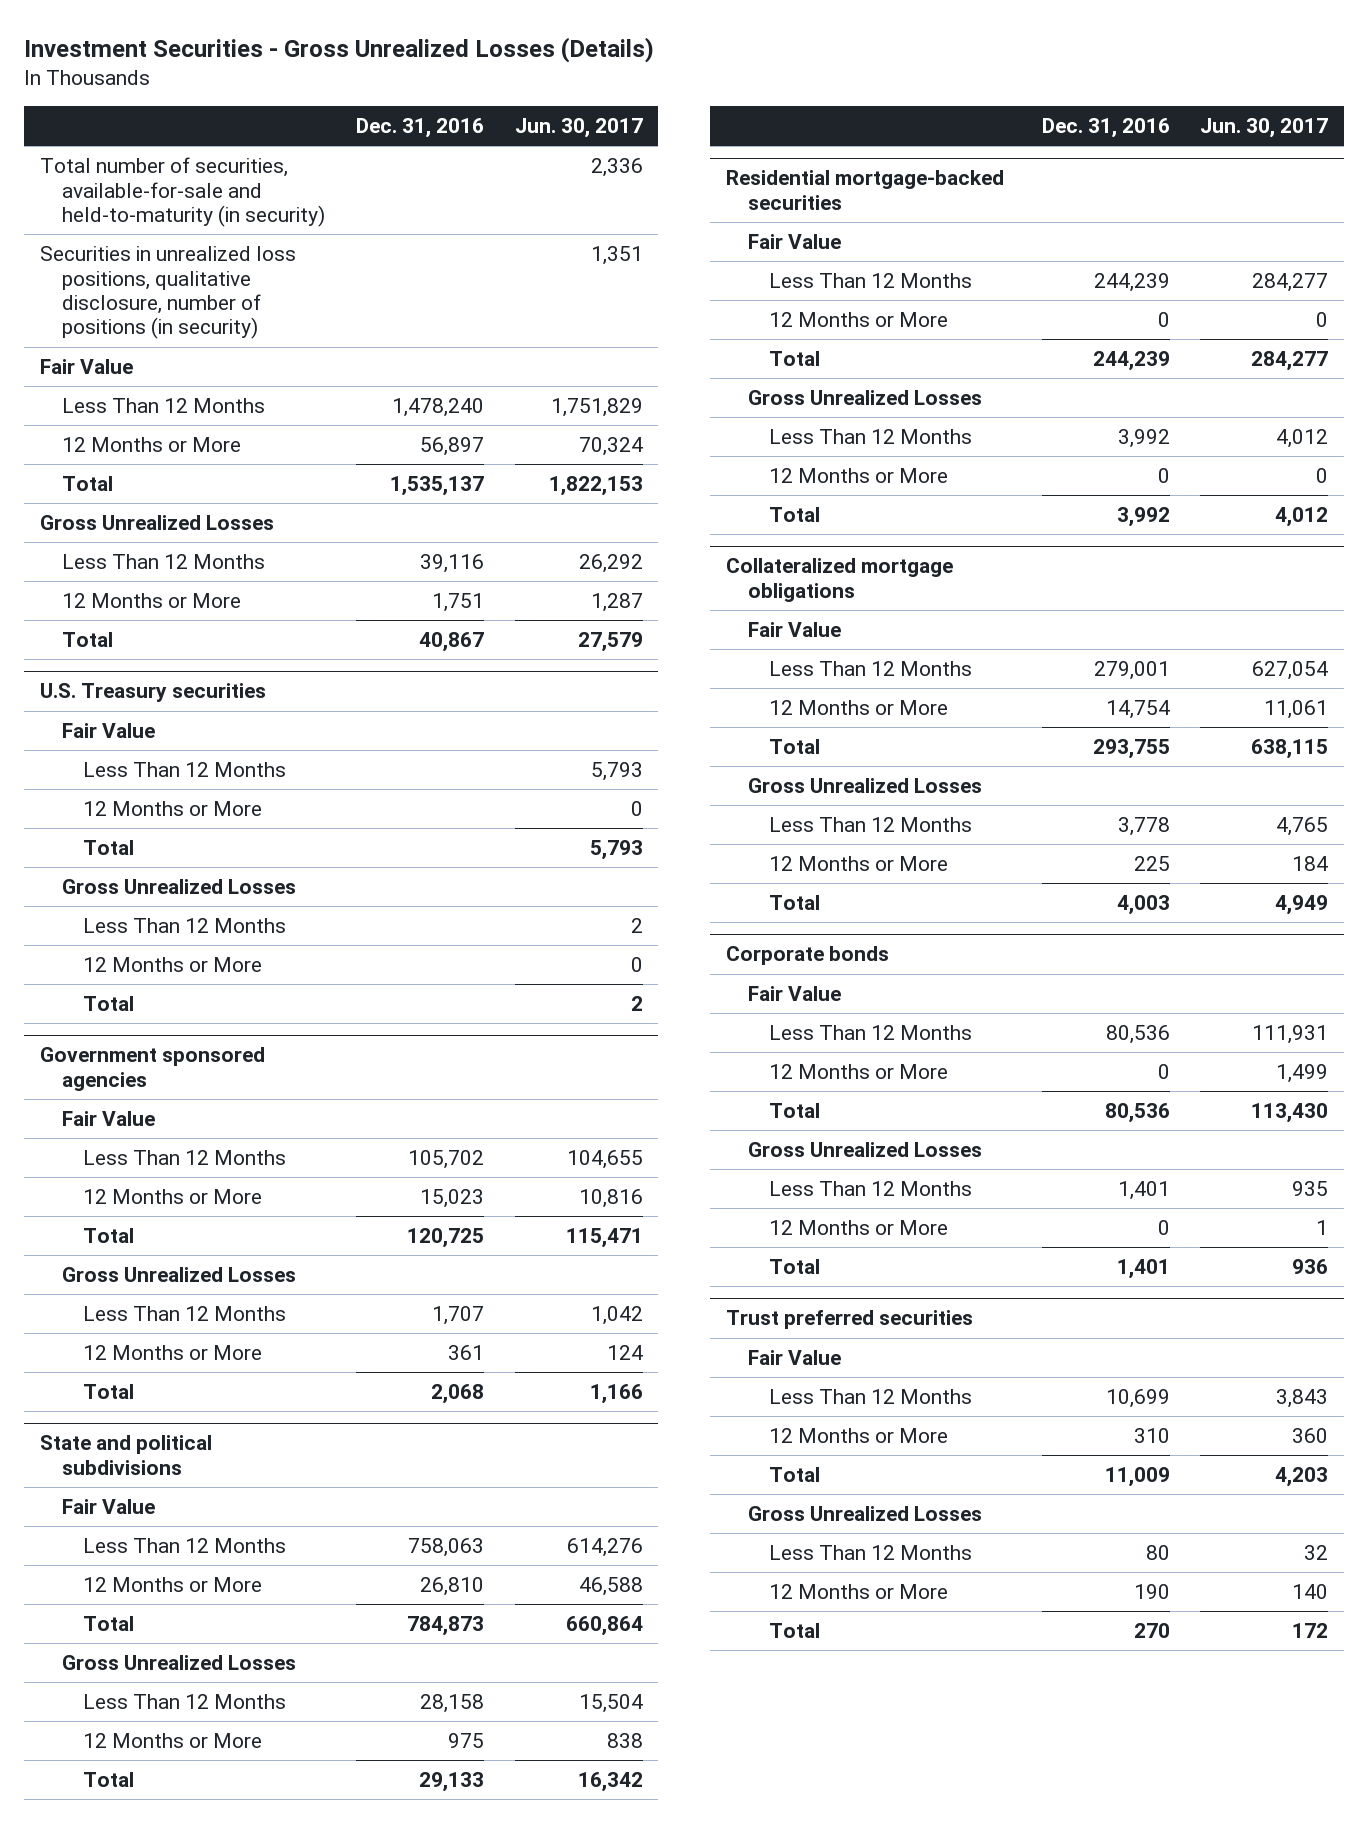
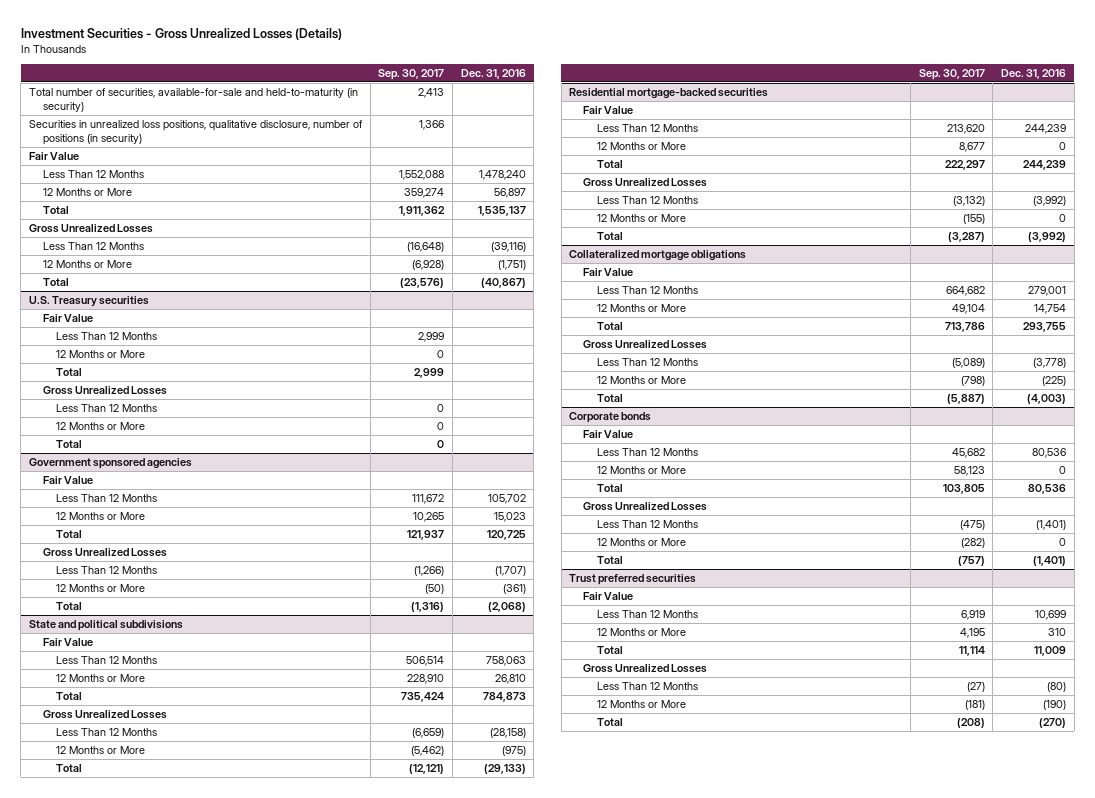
- | Dec. 31, 2016 | Jun. 30, 2017
+ | Sep. 30, 2017 | Dec. 31, 2016
- Less Than 12 Months | 39,116 | 26,292
- 12 Months or More | 1,751 | 1,287
- Total | 40,867 | 27,579
+ Less Than 12 Months | (16,648) | (39,116)
+ 12 Months or More | (6,928) | (1,751)
+ Total | (23,576) | (40,867)
@ Government sponsored agencies
- Less Than 12 Months | 1,707 | 1,042
- 12 Months or More | 361 | 124
- Total | 2,068 | 1,166
+ Less Than 12 Months | (1,266) | (1,707)
+ 12 Months or More | (50) | (361)
+ Total | (1,316) | (2,068)
@ State and political subdivisions
- Less Than 12 Months | 28,158 | 15,504
- 12 Months or More | 975 | 838
- Total | 29,133 | 16,342
+ Less Than 12 Months | (6,659) | (28,158)
+ 12 Months or More | (5,462) | (975)
+ Total | (12,121) | (29,133)
@ Residential mortgage-backed securities
- Less Than 12 Months | 3,992 | 4,012
+ Less Than 12 Months | (3,132) | (3,992)
- Total | 3,992 | 4,012
+ Total | (3,287) | (3,992)
@ Collateralized mortgage obligations
- Less Than 12 Months | 3,778 | 4,765
- 12 Months or More | 225 | 184
- Total | 4,003 | 4,949
+ Less Than 12 Months | (5,089) | (3,778)
+ 12 Months or More | (798) | (225)
+ Total | (5,887) | (4,003)
@ Corporate bonds
- Less Than 12 Months | 1,401 | 935
+ Less Than 12 Months | (475) | (1,401)
- Total | 1,401 | 936
+ Total | (757) | (1,401)
@ Trust preferred securities
- Less Than 12 Months | 80 | 32
- 12 Months or More | 190 | 140
- Total | 270 | 172
+ Less Than 12 Months | (27) | (80)
+ 12 Months or More | (181) | (190)
+ Total | (208) | (270)

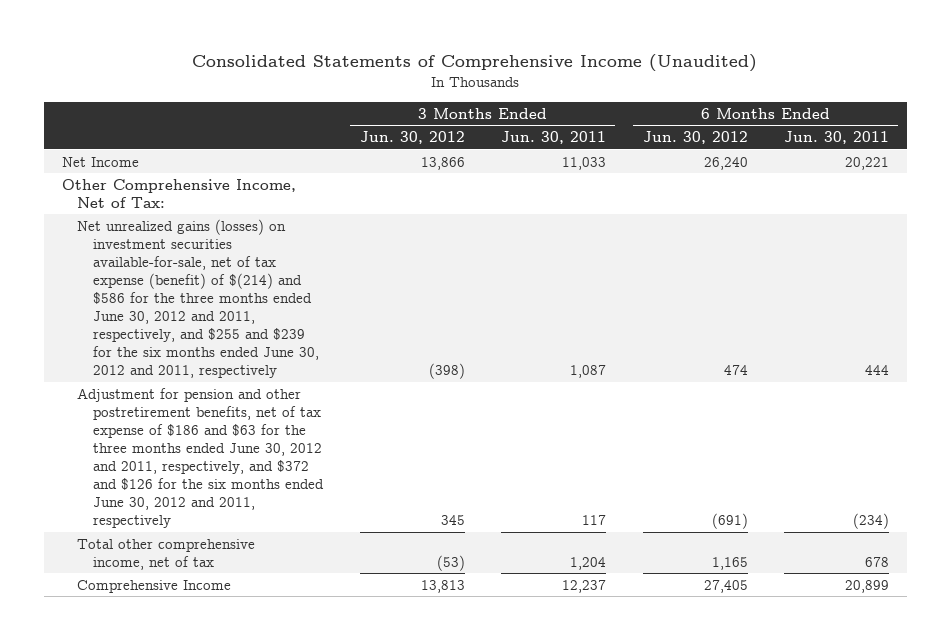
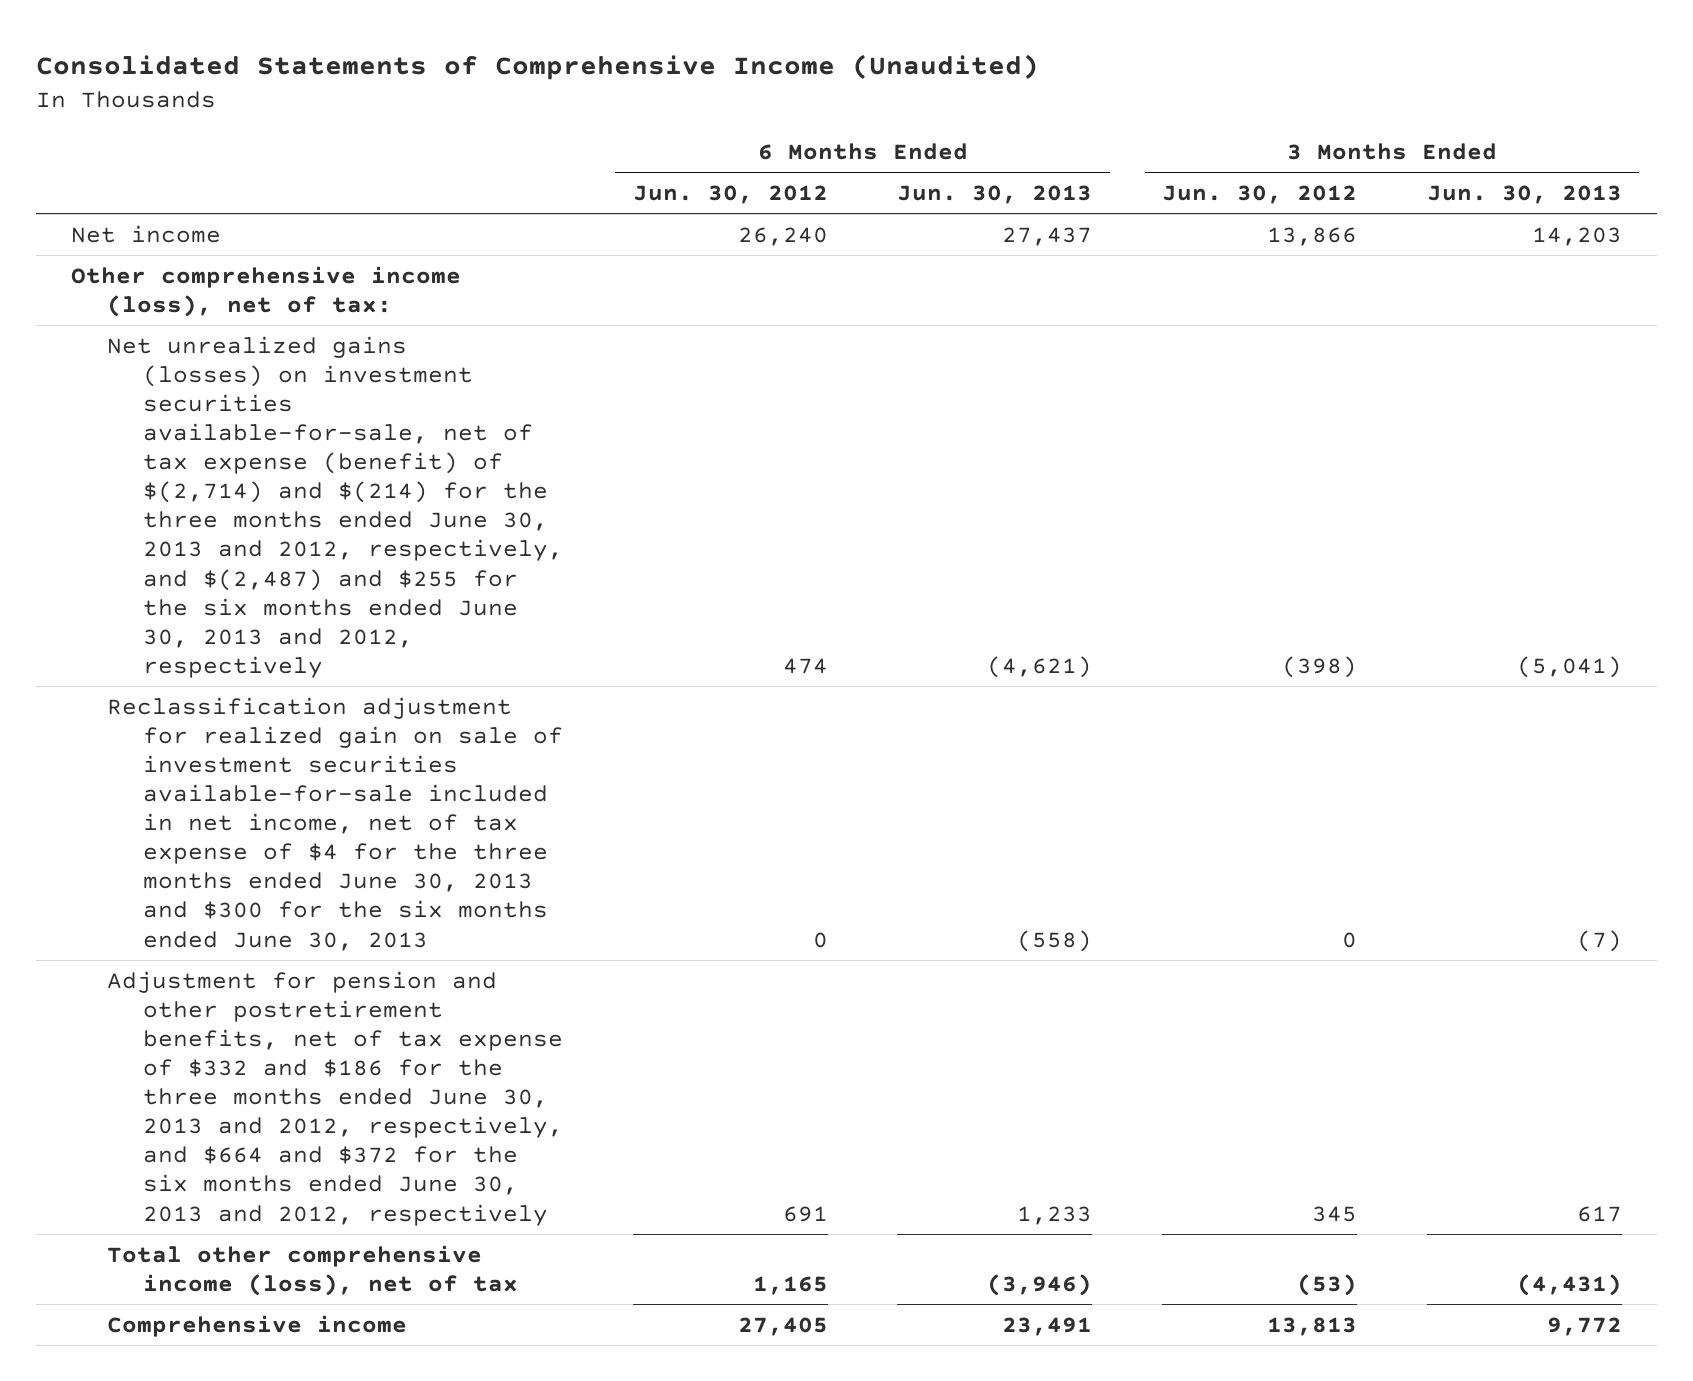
- | 3 Months Ended Jun. 30, 2012 | 3 Months Ended Jun. 30, 2011 | 6 Months Ended Jun. 30, 2012 | 6 Months Ended Jun. 30, 2011
+ | 6 Months Ended Jun. 30, 2012 | 6 Months Ended Jun. 30, 2013 | 3 Months Ended Jun. 30, 2012 | 3 Months Ended Jun. 30, 2013
- Net Income | 13,866 | 11,033 | 26,240 | 20,221
- Other Comprehensive Income, Net of Tax:
- Net unrealized gains (losses) on investment securities available-for-sale, net of tax expense (benefit) of $(214) and $586 for the three months ended June 30, 2012 and 2011, respectively, and $255 and $239 for the six months ended June 30, 2012 and 2011, respectively | (398) | 1,087 | 474 | 444
- Adjustment for pension and other postretirement benefits, net of tax expense of $186 and $63 for the three months ended June 30, 2012 and 2011, respectively, and $372 and $126 for the six months ended June 30, 2012 and 2011, respectively | 345 | 117 | (691) | (234)
- Total other comprehensive income, net of tax | (53) | 1,204 | 1,165 | 678
- Comprehensive Income | 13,813 | 12,237 | 27,405 | 20,899
+ Net income | 26,240 | 27,437 | 13,866 | 14,203
+ Other comprehensive income (loss), net of tax:
+ Net unrealized gains (losses) on investment securities available-for-sale, net of tax expense (benefit) of $(2,714) and $(214) for the three months ended June 30, 2013 and 2012, respectively, and $(2,487) and $255 for the six months ended June 30, 2013 and 2012, respectively | 474 | (4,621) | (398) | (5,041)
+ Reclassification adjustment for realized gain on sale of investment securities available-for-sale included in net income, net of tax expense of $4 for the three months ended June 30, 2013 and $300 for the six months ended June 30, 2013 | 0 | (558) | 0 | (7)
+ Adjustment for pension and other postretirement benefits, net of tax expense of $332 and $186 for the three months ended June 30, 2013 and 2012, respectively, and $664 and $372 for the six months ended June 30, 2013 and 2012, respectively | 691 | 1,233 | 345 | 617
+ Total other comprehensive income (loss), net of tax | 1,165 | (3,946) | (53) | (4,431)
+ Comprehensive income | 27,405 | 23,491 | 13,813 | 9,772

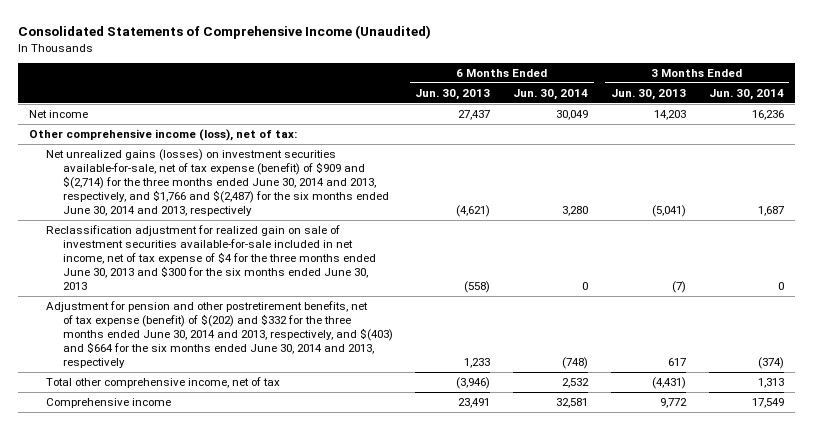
- | 6 Months Ended Jun. 30, 2012 | 6 Months Ended Jun. 30, 2013 | 3 Months Ended Jun. 30, 2012 | 3 Months Ended Jun. 30, 2013
+ | 6 Months Ended Jun. 30, 2013 | 6 Months Ended Jun. 30, 2014 | 3 Months Ended Jun. 30, 2013 | 3 Months Ended Jun. 30, 2014
- Net unrealized gains (losses) on investment securities available-for-sale, net of tax expense (benefit) of $(2,714) and $(214) for the three months ended June 30, 2013 and 2012, respectively, and $(2,487) and $255 for the six months ended June 30, 2013 and 2012, respectively | 474 | (4,621) | (398) | (5,041)
+ Net unrealized gains (losses) on investment securities available-for-sale, net of tax expense (benefit) of $909 and $(2,714) for the three months ended June 30, 2014 and 2013, respectively, and $1,766 and $(2,487) for the six months ended June 30, 2014 and 2013, respectively | (4,621) | 3,280 | (5,041) | 1,687
- Adjustment for pension and other postretirement benefits, net of tax expense of $332 and $186 for the three months ended June 30, 2013 and 2012, respectively, and $664 and $372 for the six months ended June 30, 2013 and 2012, respectively | 691 | 1,233 | 345 | 617
- Total other comprehensive income (loss), net of tax | 1,165 | (3,946) | (53) | (4,431)
+ Adjustment for pension and other postretirement benefits, net of tax expense (benefit) of $(202) and $332 for the three months ended June 30, 2014 and 2013, respectively, and $(403) and $664 for the six months ended June 30, 2014 and 2013, respectively | 1,233 | (748) | 617 | (374)
+ Total other comprehensive income, net of tax | (3,946) | 2,532 | (4,431) | 1,313

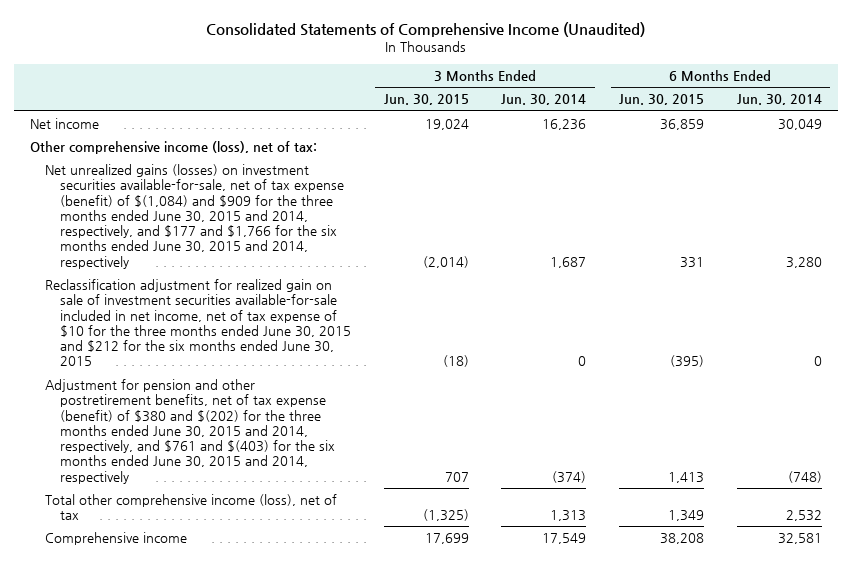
- | 6 Months Ended Jun. 30, 2013 | 6 Months Ended Jun. 30, 2014 | 3 Months Ended Jun. 30, 2013 | 3 Months Ended Jun. 30, 2014
+ | 3 Months Ended Jun. 30, 2015 | 3 Months Ended Jun. 30, 2014 | 6 Months Ended Jun. 30, 2015 | 6 Months Ended Jun. 30, 2014
- Net unrealized gains (losses) on investment securities available-for-sale, net of tax expense (benefit) of $909 and $(2,714) for the three months ended June 30, 2014 and 2013, respectively, and $1,766 and $(2,487) for the six months ended June 30, 2014 and 2013, respectively | (4,621) | 3,280 | (5,041) | 1,687
- Reclassification adjustment for realized gain on sale of investment securities available-for-sale included in net income, net of tax expense of $4 for the three months ended June 30, 2013 and $300 for the six months ended June 30, 2013 | (558) | 0 | (7) | 0
- Adjustment for pension and other postretirement benefits, net of tax expense (benefit) of $(202) and $332 for the three months ended June 30, 2014 and 2013, respectively, and $(403) and $664 for the six months ended June 30, 2014 and 2013, respectively | 1,233 | (748) | 617 | (374)
- Total other comprehensive income, net of tax | (3,946) | 2,532 | (4,431) | 1,313
+ Net unrealized gains (losses) on investment securities available-for-sale, net of tax expense (benefit) of $(1,084) and $909 for the three months ended June 30, 2015 and 2014, respectively, and $177 and $1,766 for the six months ended June 30, 2015 and 2014, respectively | (2,014) | 1,687 | 331 | 3,280
+ Reclassification adjustment for realized gain on sale of investment securities available-for-sale included in net income, net of tax expense of $10 for the three months ended June 30, 2015 and $212 for the six months ended June 30, 2015 | (18) | 0 | (395) | 0
+ Adjustment for pension and other postretirement benefits, net of tax expense (benefit) of $380 and $(202) for the three months ended June 30, 2015 and 2014, respectively, and $761 and $(403) for the six months ended June 30, 2015 and 2014, respectively | 707 | (374) | 1,413 | (748)
+ Total other comprehensive income (loss), net of tax | (1,325) | 1,313 | 1,349 | 2,532

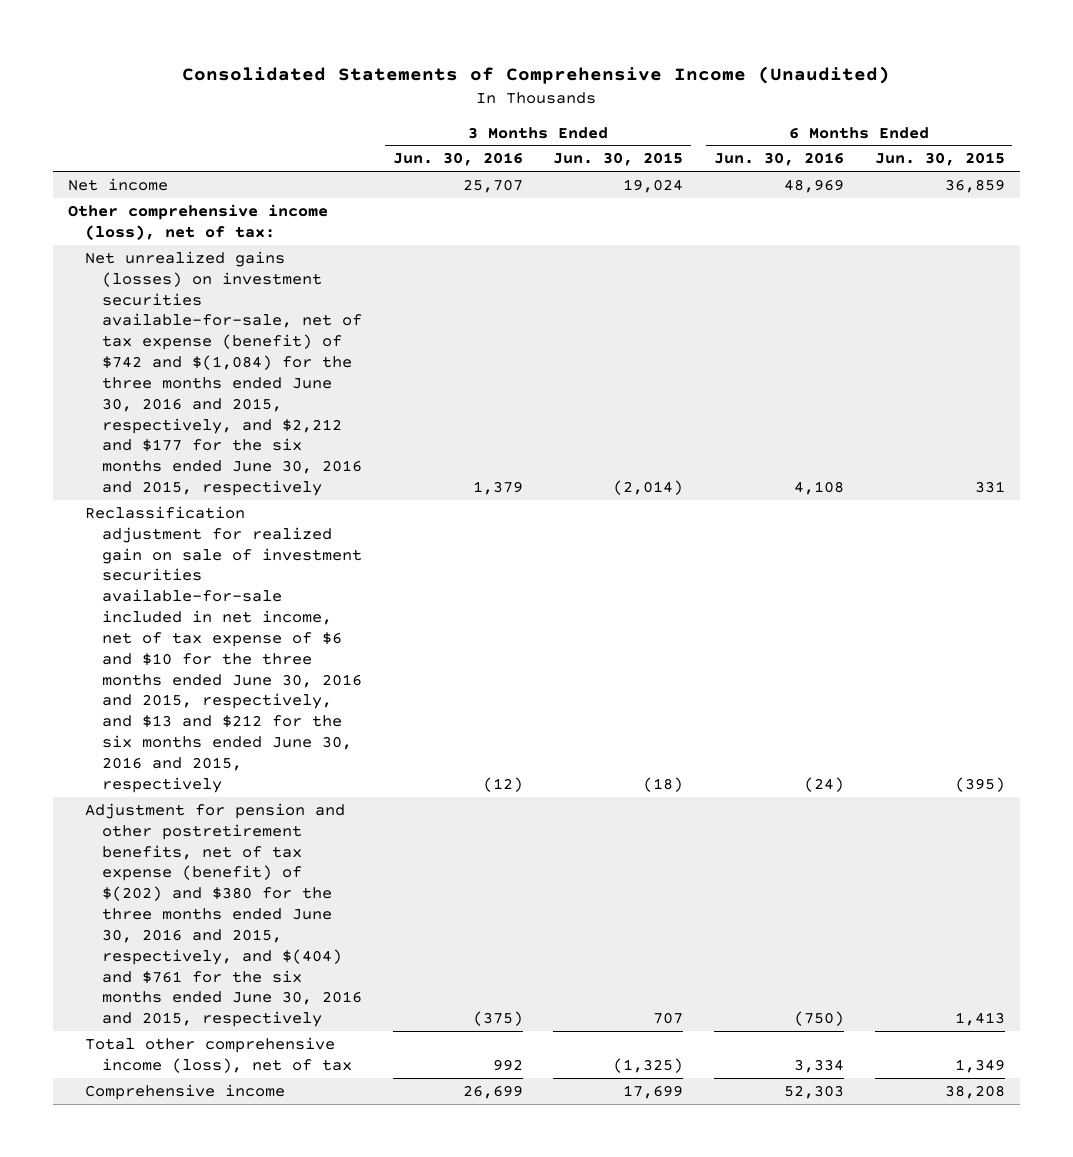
- | 3 Months Ended Jun. 30, 2015 | 3 Months Ended Jun. 30, 2014 | 6 Months Ended Jun. 30, 2015 | 6 Months Ended Jun. 30, 2014
+ | 3 Months Ended Jun. 30, 2016 | 3 Months Ended Jun. 30, 2015 | 6 Months Ended Jun. 30, 2016 | 6 Months Ended Jun. 30, 2015
- Net unrealized gains (losses) on investment securities available-for-sale, net of tax expense (benefit) of $(1,084) and $909 for the three months ended June 30, 2015 and 2014, respectively, and $177 and $1,766 for the six months ended June 30, 2015 and 2014, respectively | (2,014) | 1,687 | 331 | 3,280
- Reclassification adjustment for realized gain on sale of investment securities available-for-sale included in net income, net of tax expense of $10 for the three months ended June 30, 2015 and $212 for the six months ended June 30, 2015 | (18) | 0 | (395) | 0
- Adjustment for pension and other postretirement benefits, net of tax expense (benefit) of $380 and $(202) for the three months ended June 30, 2015 and 2014, respectively, and $761 and $(403) for the six months ended June 30, 2015 and 2014, respectively | 707 | (374) | 1,413 | (748)
+ Net unrealized gains (losses) on investment securities available-for-sale, net of tax expense (benefit) of $742 and $(1,084) for the three months ended June 30, 2016 and 2015, respectively, and $2,212 and $177 for the six months ended June 30, 2016 and 2015, respectively | 1,379 | (2,014) | 4,108 | 331
+ Reclassification adjustment for realized gain on sale of investment securities available-for-sale included in net income, net of tax expense of $6 and $10 for the three months ended June 30, 2016 and 2015, respectively, and $13 and $212 for the six months ended June 30, 2016 and 2015, respectively | (12) | (18) | (24) | (395)
+ Adjustment for pension and other postretirement benefits, net of tax expense (benefit) of $(202) and $380 for the three months ended June 30, 2016 and 2015, respectively, and $(404) and $761 for the six months ended June 30, 2016 and 2015, respectively | (375) | 707 | (750) | 1,413

